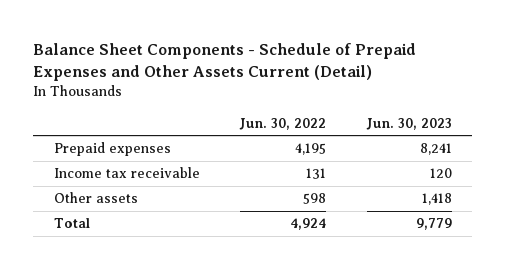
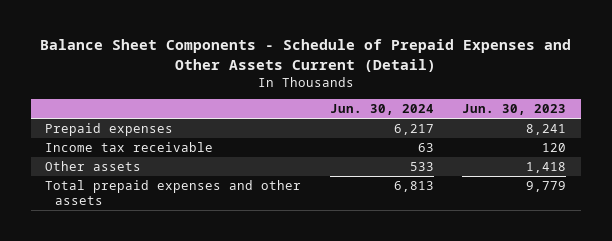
- | Jun. 30, 2022 | Jun. 30, 2023
+ | Jun. 30, 2024 | Jun. 30, 2023
- Total | 4,924 | 9,779
+ Total prepaid expenses and other assets | 6,813 | 9,779

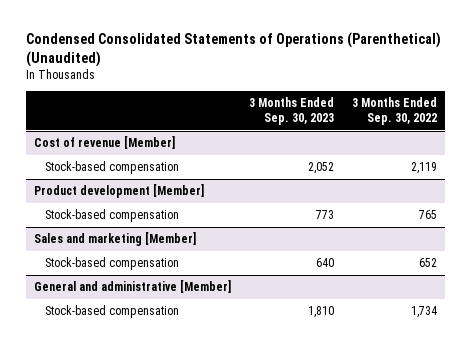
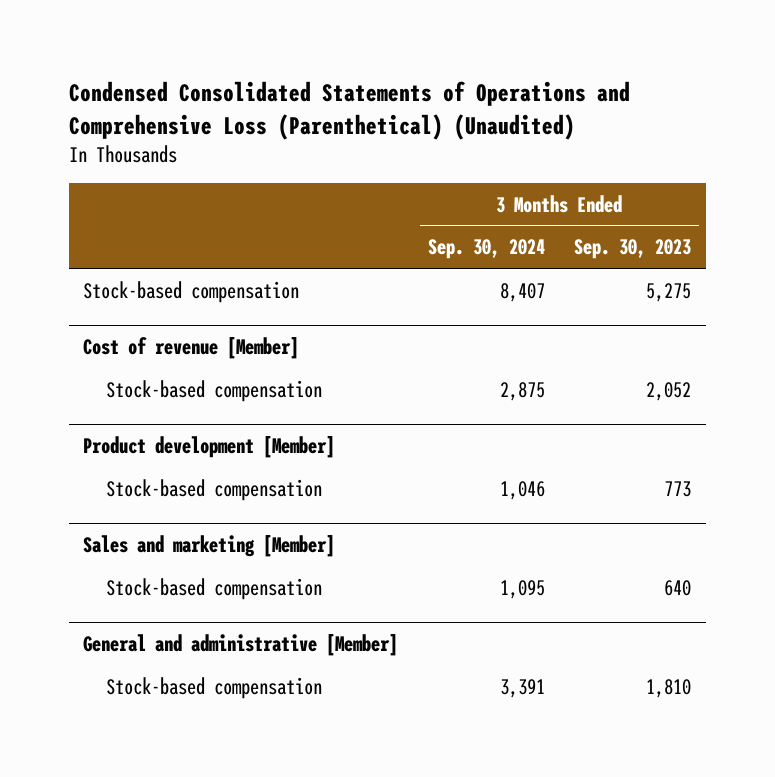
- Condensed Consolidated Statements of Operations (Parenthetical) (Unaudited)
+ Condensed Consolidated Statements of Operations and Comprehensive Loss (Parenthetical) (Unaudited)
- | 3 Months Ended Sep. 30, 2023 | 3 Months Ended Sep. 30, 2022
+ | 3 Months Ended Sep. 30, 2024 | 3 Months Ended Sep. 30, 2023
+ Stock-based compensation | 8,407 | 5,275

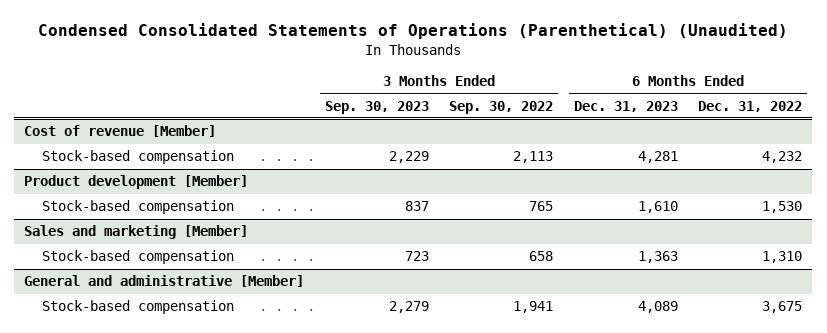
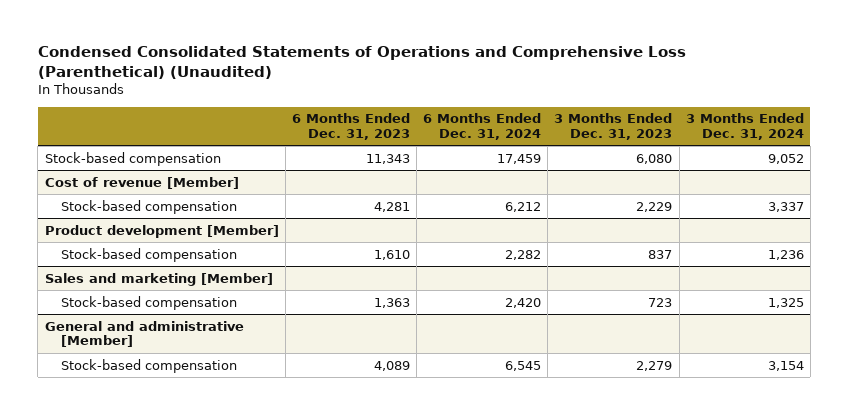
- Condensed Consolidated Statements of Operations (Parenthetical) (Unaudited)
+ Condensed Consolidated Statements of Operations and Comprehensive Loss (Parenthetical) (Unaudited)
- | 3 Months Ended Sep. 30, 2023 | 3 Months Ended Sep. 30, 2022 | 6 Months Ended Dec. 31, 2023 | 6 Months Ended Dec. 31, 2022
+ | 6 Months Ended Dec. 31, 2023 | 6 Months Ended Dec. 31, 2024 | 3 Months Ended Dec. 31, 2023 | 3 Months Ended Dec. 31, 2024
+ Stock-based compensation | 11,343 | 17,459 | 6,080 | 9,052

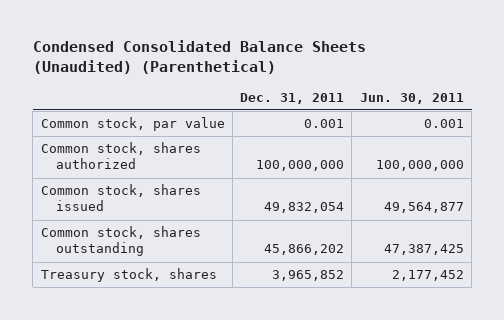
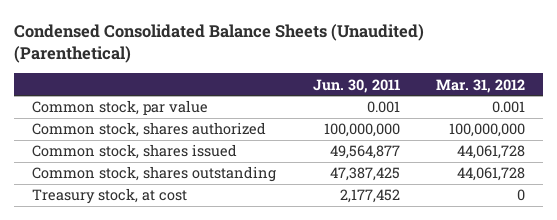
- | Dec. 31, 2011 | Jun. 30, 2011
+ | Jun. 30, 2011 | Mar. 31, 2012
- Treasury stock, shares | 3,965,852 | 2,177,452
+ Treasury stock, at cost | 2,177,452 | 0

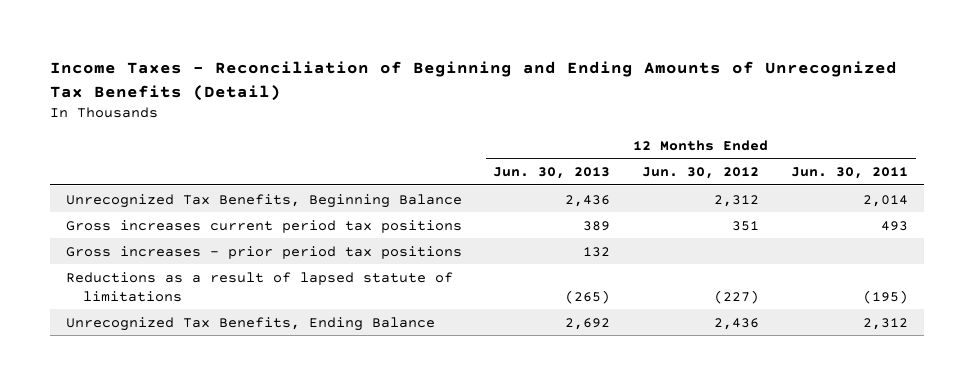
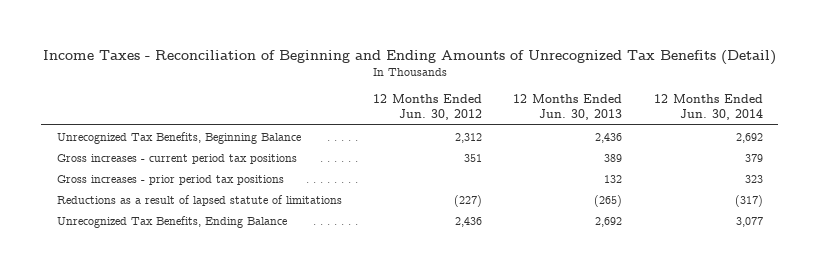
- | 12 Months Ended Jun. 30, 2013 | 12 Months Ended Jun. 30, 2012 | 12 Months Ended Jun. 30, 2011
+ | 12 Months Ended Jun. 30, 2012 | 12 Months Ended Jun. 30, 2013 | 12 Months Ended Jun. 30, 2014
- Gross increases current period tax positions | 389 | 351 | 493
+ Gross increases - current period tax positions | 351 | 389 | 379

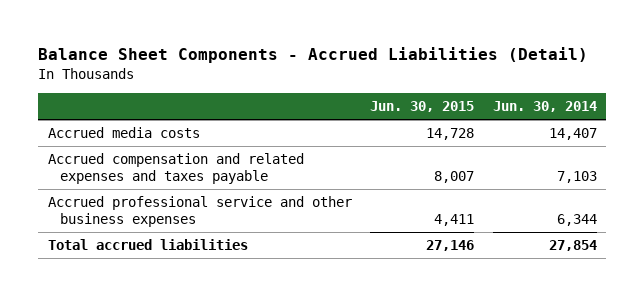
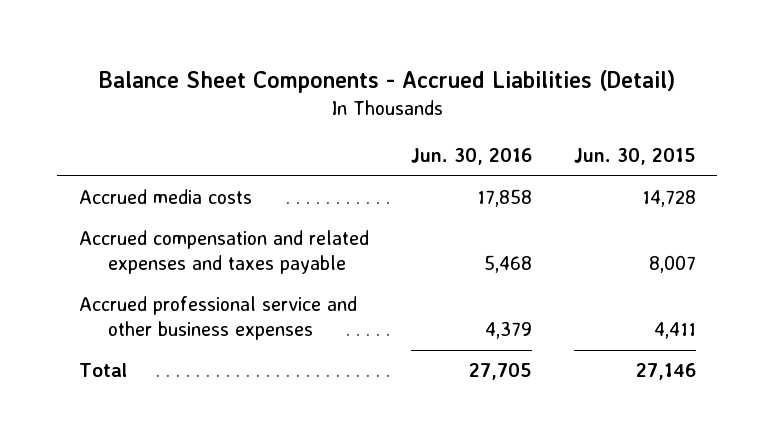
- | Jun. 30, 2015 | Jun. 30, 2014
+ | Jun. 30, 2016 | Jun. 30, 2015
- Total accrued liabilities | 27,146 | 27,854
+ Total | 27,705 | 27,146

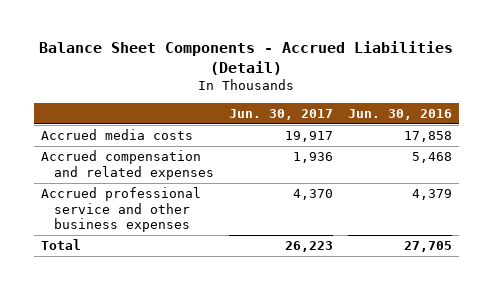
- | Jun. 30, 2016 | Jun. 30, 2015
+ | Jun. 30, 2017 | Jun. 30, 2016
- Accrued compensation and related expenses and taxes payable | 5,468 | 8,007
+ Accrued compensation and related expenses | 1,936 | 5,468

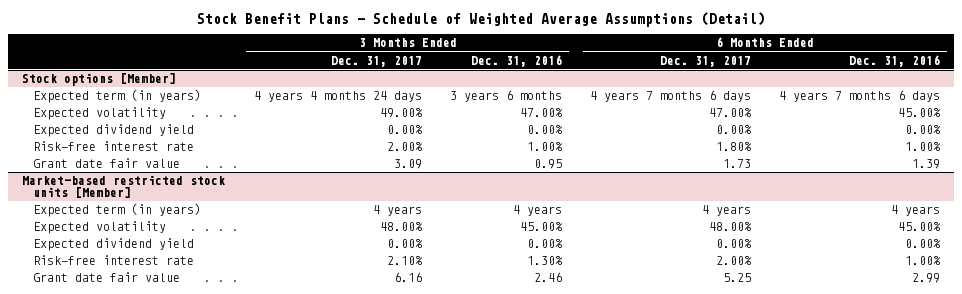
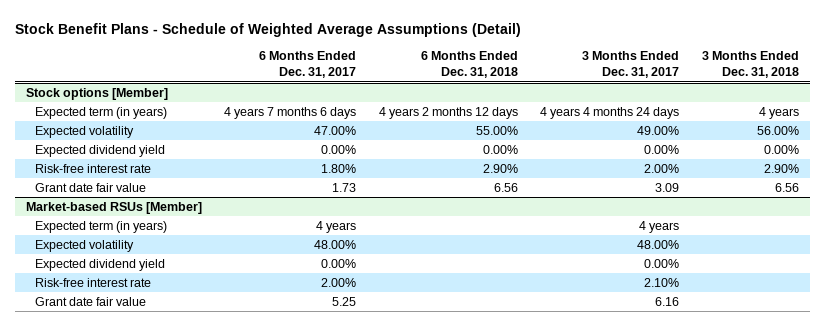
- | 3 Months Ended Dec. 31, 2017 | 3 Months Ended Dec. 31, 2016 | 6 Months Ended Dec. 31, 2017 | 6 Months Ended Dec. 31, 2016
+ | 6 Months Ended Dec. 31, 2017 | 6 Months Ended Dec. 31, 2018 | 3 Months Ended Dec. 31, 2017 | 3 Months Ended Dec. 31, 2018
- Market-based restricted stock units [Member]
+ Market-based RSUs [Member]

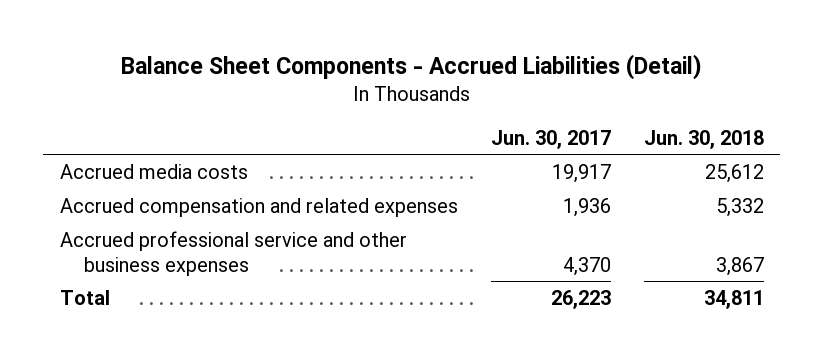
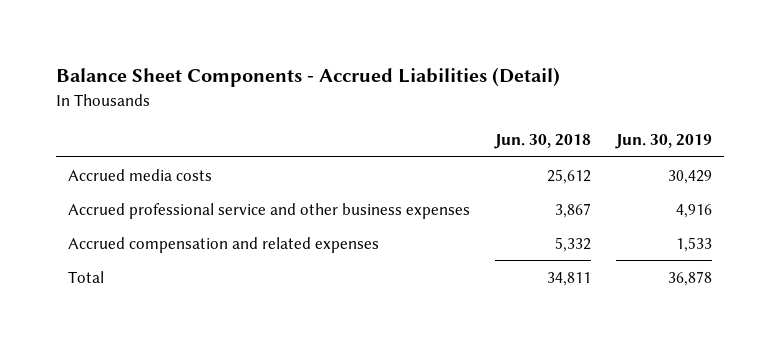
- | Jun. 30, 2017 | Jun. 30, 2018
+ | Jun. 30, 2018 | Jun. 30, 2019
moved down: Accrued compensation and related expenses | 5,332 | 1,533

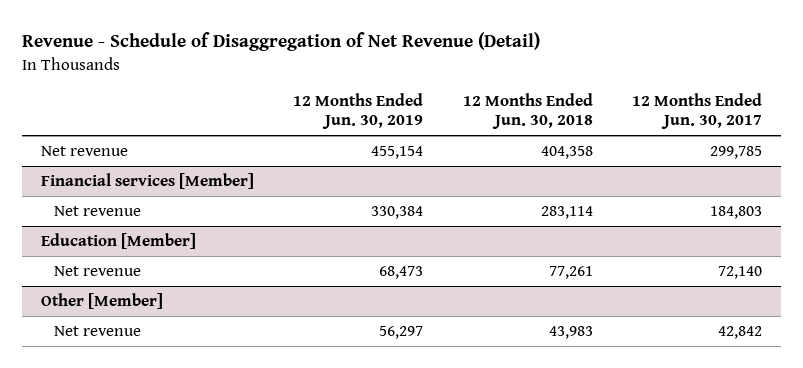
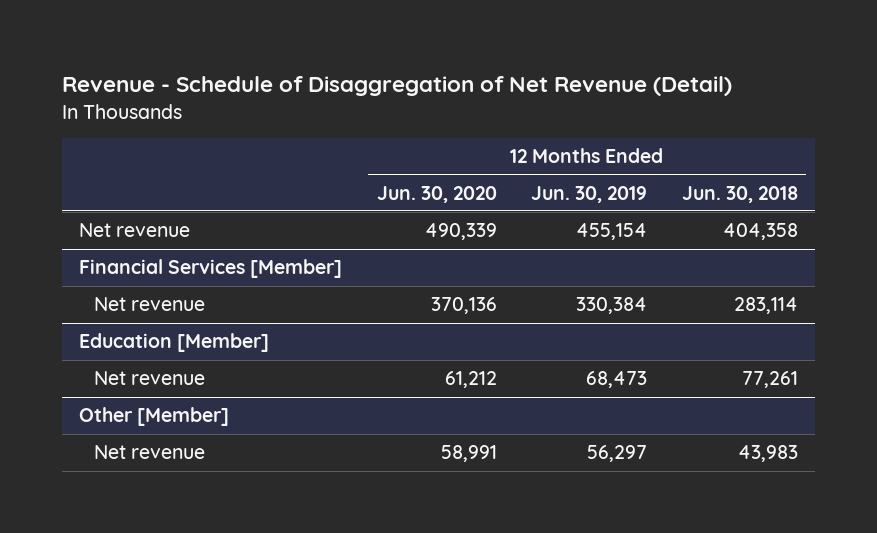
- | 12 Months Ended Jun. 30, 2019 | 12 Months Ended Jun. 30, 2018 | 12 Months Ended Jun. 30, 2017
+ | 12 Months Ended Jun. 30, 2020 | 12 Months Ended Jun. 30, 2019 | 12 Months Ended Jun. 30, 2018
- Financial services [Member]
+ Financial Services [Member]

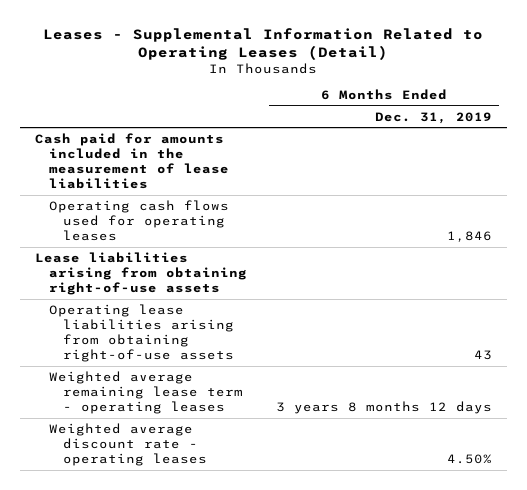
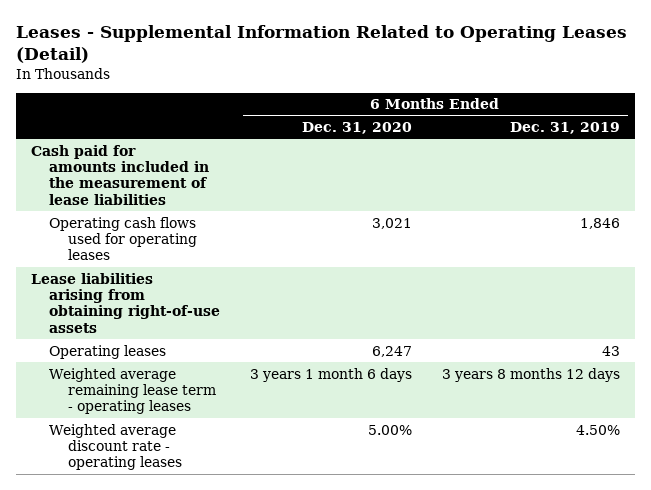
- | 6 Months Ended Dec. 31, 2019
+ | 6 Months Ended Dec. 31, 2020 | 6 Months Ended Dec. 31, 2019
- Operating lease liabilities arising from obtaining right-of-use assets | 43
+ Operating leases | 6,247 | 43

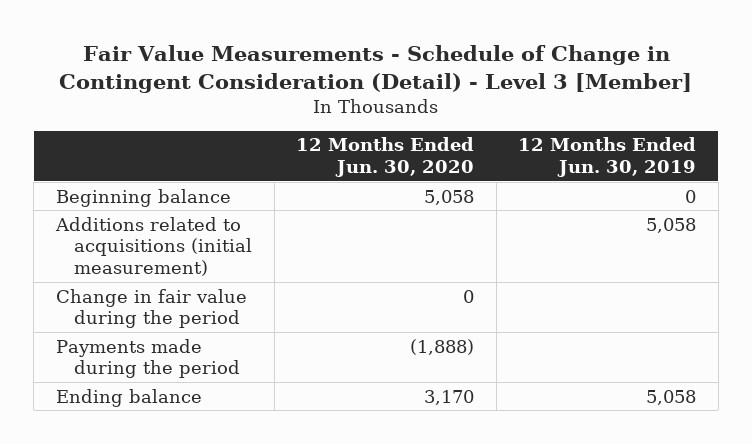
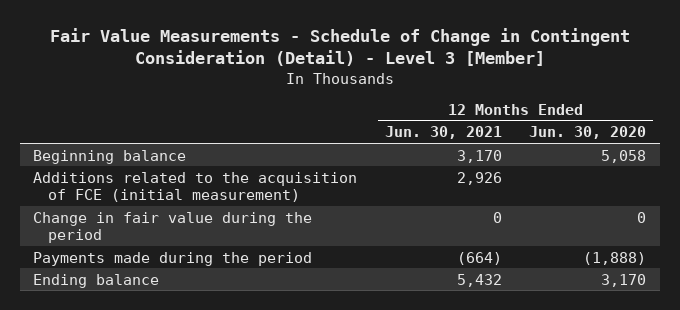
- | 12 Months Ended Jun. 30, 2020 | 12 Months Ended Jun. 30, 2019
+ | 12 Months Ended Jun. 30, 2021 | 12 Months Ended Jun. 30, 2020
- Additions related to acquisitions (initial measurement) | | 5,058
+ Additions related to the acquisition of FCE (initial measurement) | 2,926 |

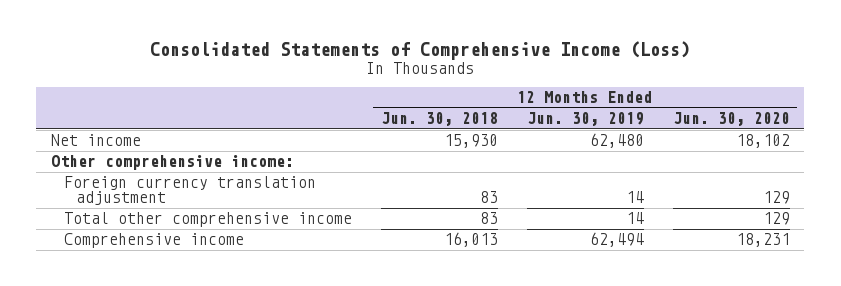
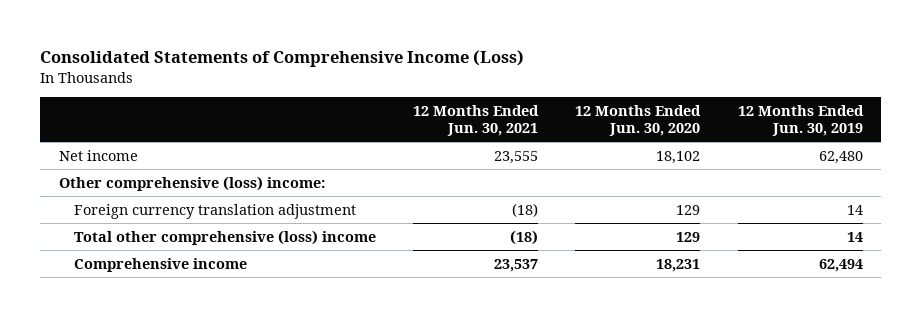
- | 12 Months Ended Jun. 30, 2018 | 12 Months Ended Jun. 30, 2019 | 12 Months Ended Jun. 30, 2020
+ | 12 Months Ended Jun. 30, 2021 | 12 Months Ended Jun. 30, 2020 | 12 Months Ended Jun. 30, 2019
- Other comprehensive income:
+ Other comprehensive (loss) income:
- Total other comprehensive income | 83 | 14 | 129
+ Total other comprehensive (loss) income | (18) | 129 | 14

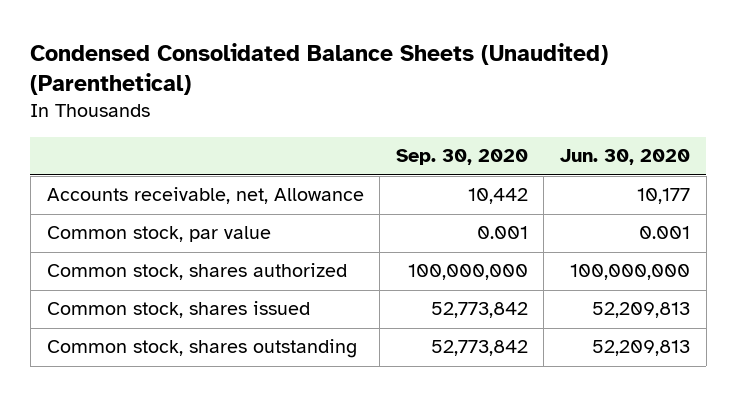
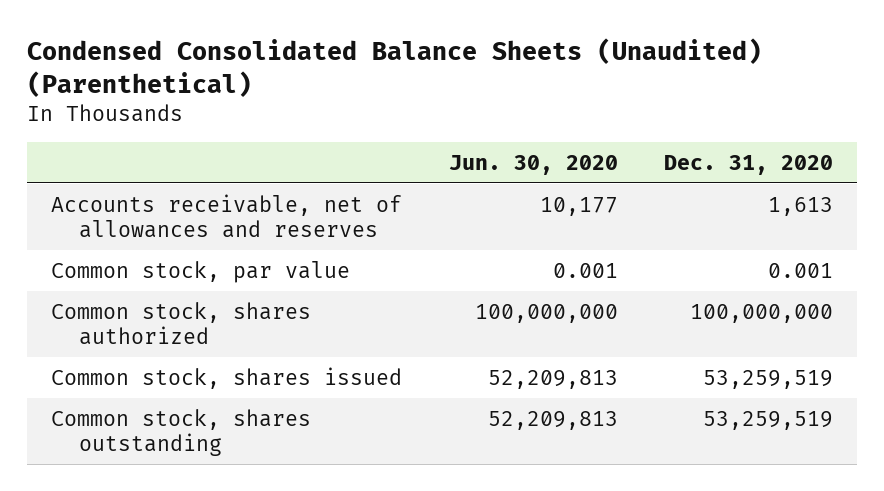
- | Sep. 30, 2020 | Jun. 30, 2020
+ | Jun. 30, 2020 | Dec. 31, 2020
- Accounts receivable, net, Allowance | 10,442 | 10,177
+ Accounts receivable, net of allowances and reserves | 10,177 | 1,613

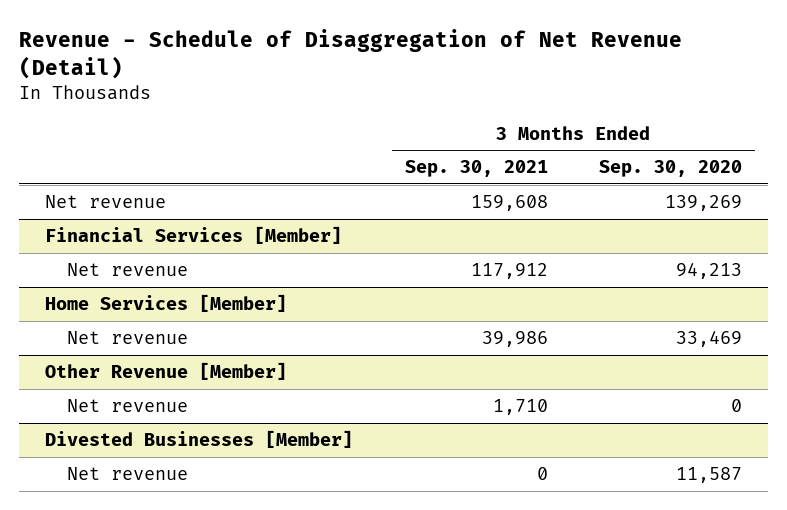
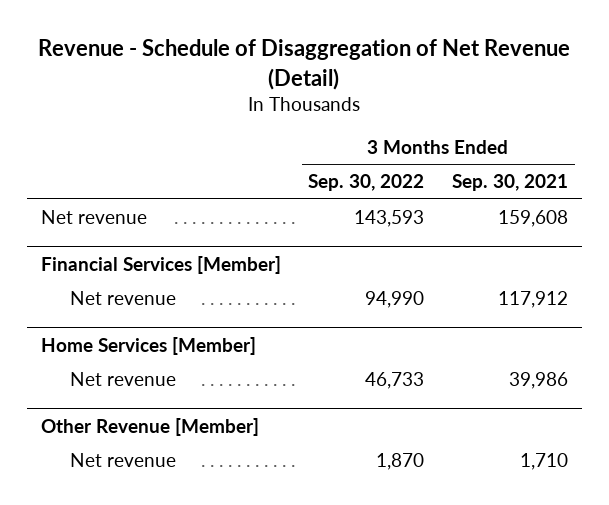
- | 3 Months Ended Sep. 30, 2021 | 3 Months Ended Sep. 30, 2020
+ | 3 Months Ended Sep. 30, 2022 | 3 Months Ended Sep. 30, 2021
- Divested Businesses [Member]
- Net revenue | 0 | 11,587

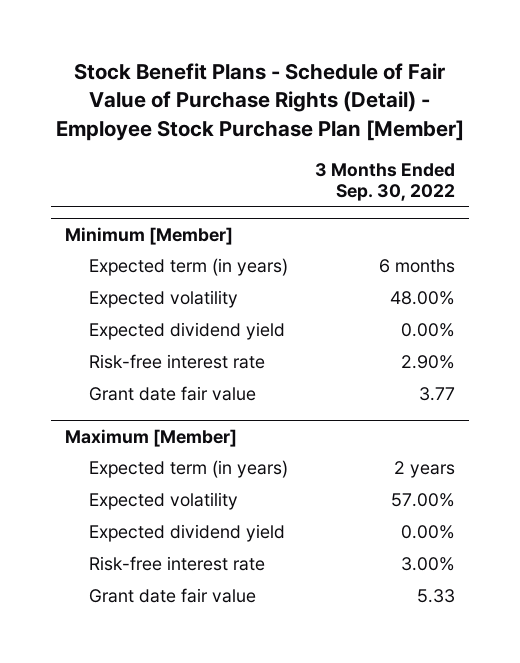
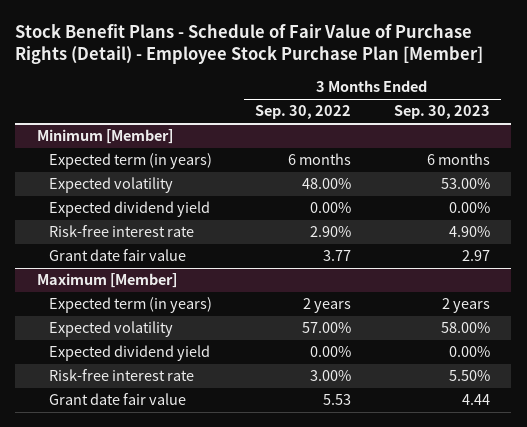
- | 3 Months Ended Sep. 30, 2022
+ | 3 Months Ended Sep. 30, 2022 | 3 Months Ended Sep. 30, 2023
@ Maximum [Member]
- Grant date fair value | 5.33
+ Grant date fair value | 5.53 | 4.44

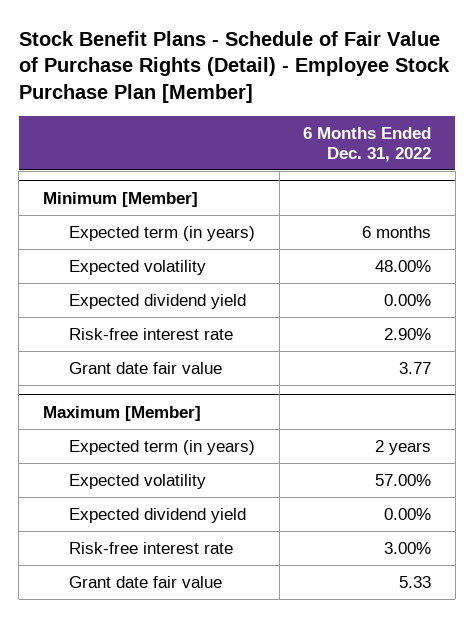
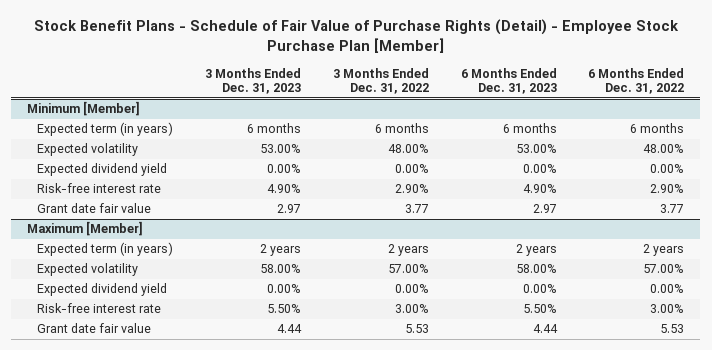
- | 6 Months Ended Dec. 31, 2022
+ | 3 Months Ended Dec. 31, 2023 | 3 Months Ended Dec. 31, 2022 | 6 Months Ended Dec. 31, 2023 | 6 Months Ended Dec. 31, 2022
@ Maximum [Member]
- Grant date fair value | 5.33
+ Grant date fair value | 4.44 | 5.53 | 4.44 | 5.53

